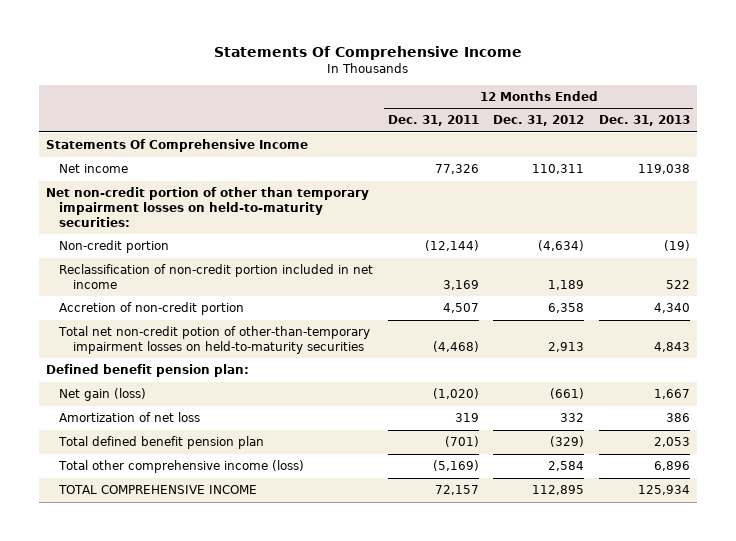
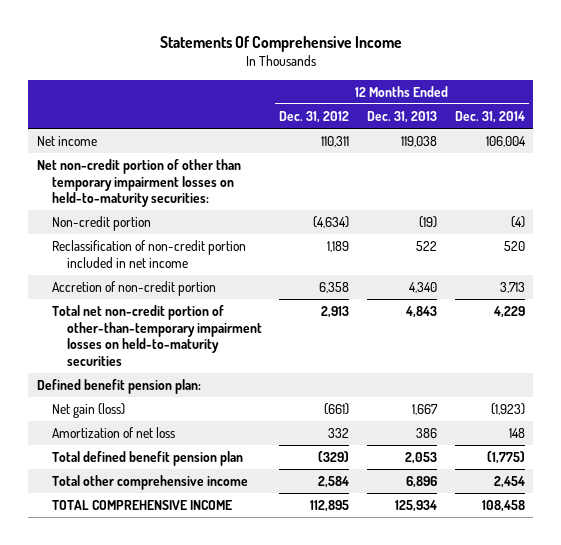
- | 12 Months Ended Dec. 31, 2011 | 12 Months Ended Dec. 31, 2012 | 12 Months Ended Dec. 31, 2013
+ | 12 Months Ended Dec. 31, 2012 | 12 Months Ended Dec. 31, 2013 | 12 Months Ended Dec. 31, 2014
- Statements Of Comprehensive Income
- Total net non-credit potion of other-than-temporary impairment losses on held-to-maturity securities | (4,468) | 2,913 | 4,843
+ Total net non-credit portion of other-than-temporary impairment losses on held-to-maturity securities | 2,913 | 4,843 | 4,229
- Total other comprehensive income (loss) | (5,169) | 2,584 | 6,896
+ Total other comprehensive income | 2,584 | 6,896 | 2,454

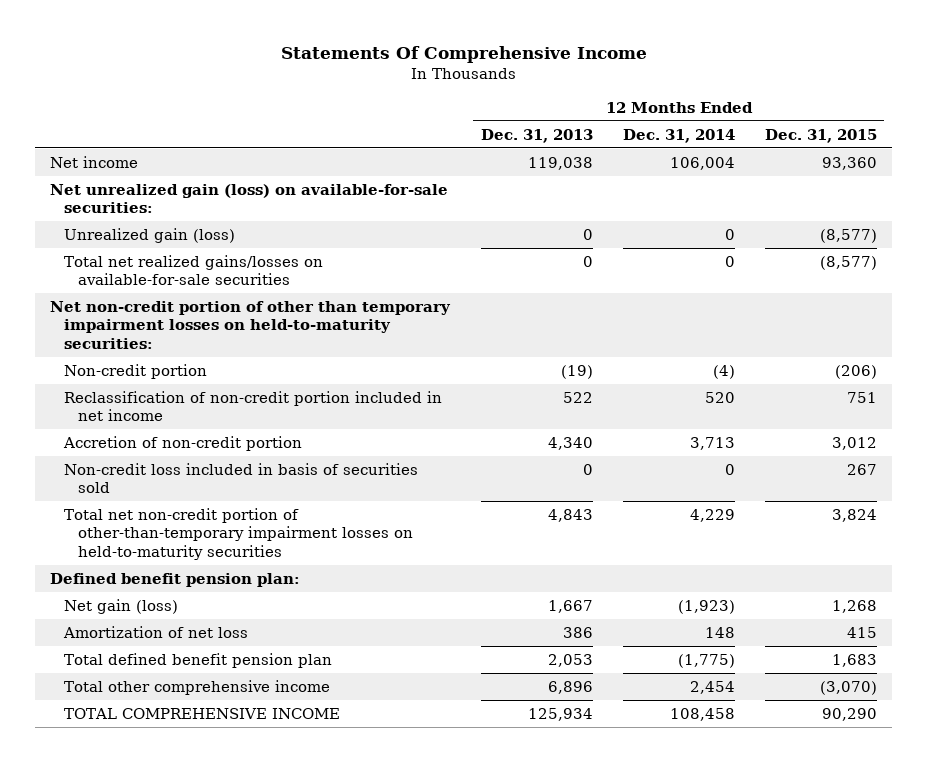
- | 12 Months Ended Dec. 31, 2012 | 12 Months Ended Dec. 31, 2013 | 12 Months Ended Dec. 31, 2014
+ | 12 Months Ended Dec. 31, 2013 | 12 Months Ended Dec. 31, 2014 | 12 Months Ended Dec. 31, 2015
+ Net unrealized gain (loss) on available-for-sale securities:
+ Unrealized gain (loss) | 0 | 0 | (8,577)
+ Total net realized gains/losses on available-for-sale securities | 0 | 0 | (8,577)
+ Non-credit loss included in basis of securities sold | 0 | 0 | 267

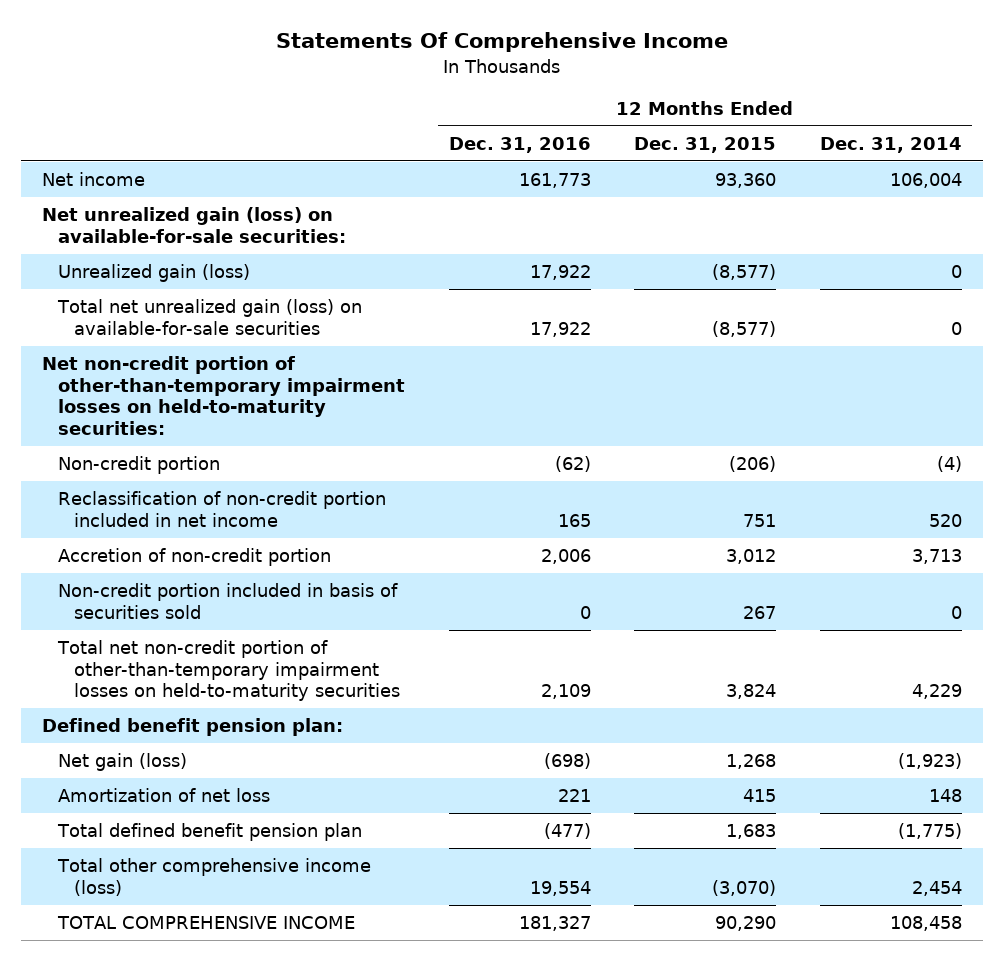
- | 12 Months Ended Dec. 31, 2013 | 12 Months Ended Dec. 31, 2014 | 12 Months Ended Dec. 31, 2015
+ | 12 Months Ended Dec. 31, 2016 | 12 Months Ended Dec. 31, 2015 | 12 Months Ended Dec. 31, 2014
- Total net realized gains/losses on available-for-sale securities | 0 | 0 | (8,577)
- Net non-credit portion of other than temporary impairment losses on held-to-maturity securities:
+ Total net unrealized gain (loss) on available-for-sale securities | 17,922 | (8,577) | 0
+ Net non-credit portion of other-than-temporary impairment losses on held-to-maturity securities:
- Non-credit loss included in basis of securities sold | 0 | 0 | 267
+ Non-credit portion included in basis of securities sold | 0 | 267 | 0
- Total other comprehensive income | 6,896 | 2,454 | (3,070)
+ Total other comprehensive income (loss) | 19,554 | (3,070) | 2,454

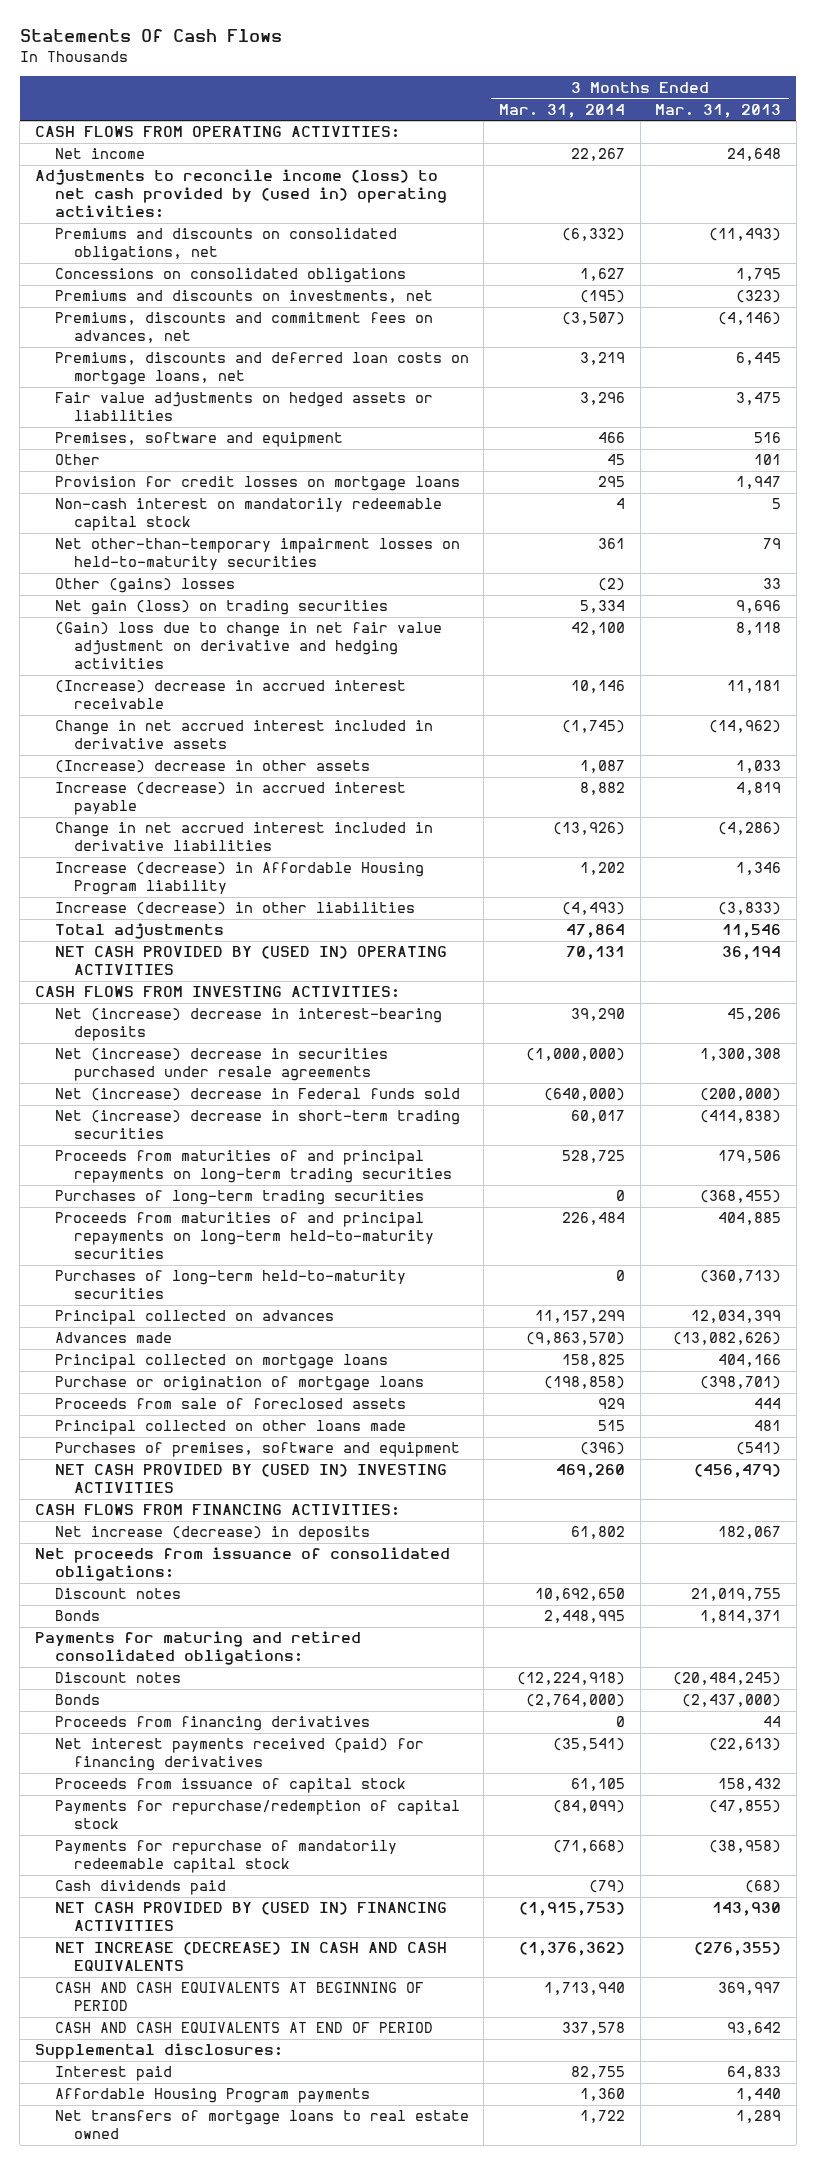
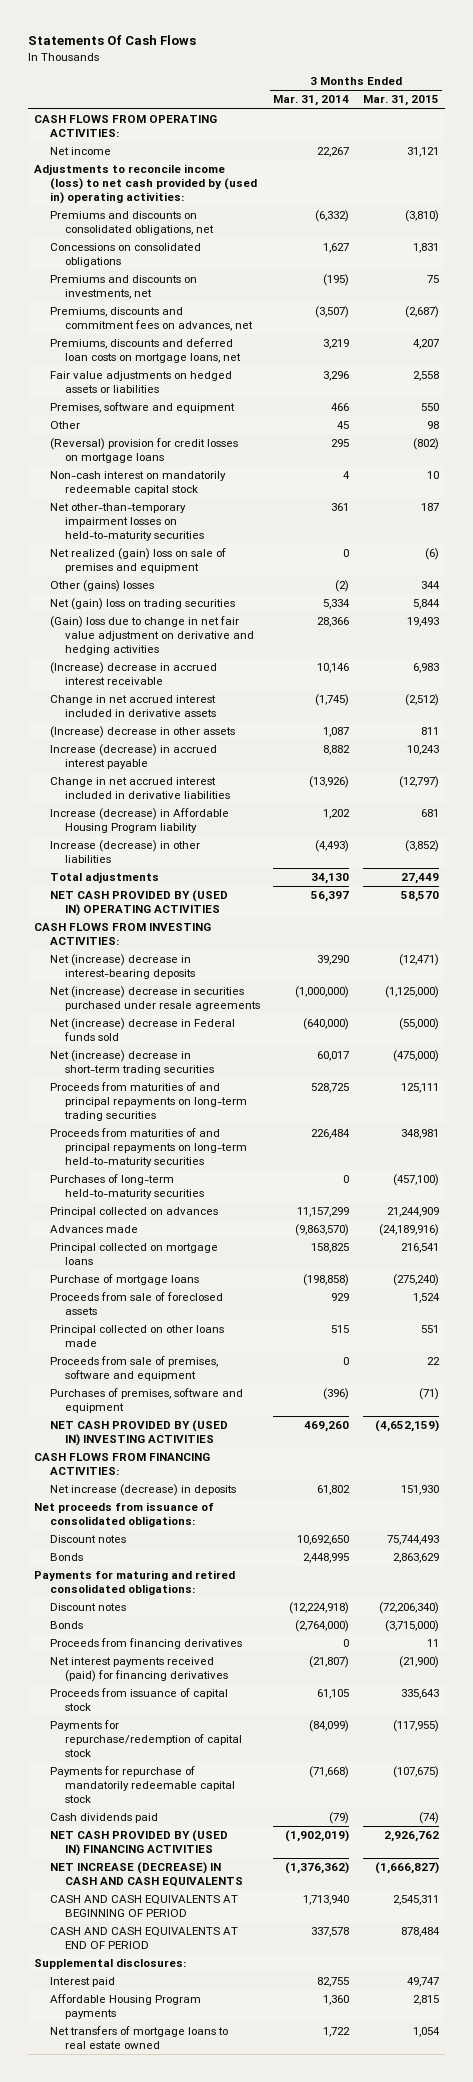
- | 3 Months Ended Mar. 31, 2014 | 3 Months Ended Mar. 31, 2013
+ | 3 Months Ended Mar. 31, 2014 | 3 Months Ended Mar. 31, 2015
- Provision for credit losses on mortgage loans | 295 | 1,947
+ (Reversal) provision for credit losses on mortgage loans | 295 | (802)
+ Net realized (gain) loss on sale of premises and equipment | 0 | (6)
- Net gain (loss) on trading securities | 5,334 | 9,696
- (Gain) loss due to change in net fair value adjustment on derivative and hedging activities | 42,100 | 8,118
+ Net (gain) loss on trading securities | 5,334 | 5,844
+ (Gain) loss due to change in net fair value adjustment on derivative and hedging activities | 28,366 | 19,493
- Total adjustments | 47,864 | 11,546
- NET CASH PROVIDED BY (USED IN) OPERATING ACTIVITIES | 70,131 | 36,194
+ Total adjustments | 34,130 | 27,449
+ NET CASH PROVIDED BY (USED IN) OPERATING ACTIVITIES | 56,397 | 58,570
- Purchases of long-term trading securities | 0 | (368,455)
- Purchase or origination of mortgage loans | (198,858) | (398,701)
+ Purchase of mortgage loans | (198,858) | (275,240)
+ Proceeds from sale of premises, software and equipment | 0 | 22
- Net interest payments received (paid) for financing derivatives | (35,541) | (22,613)
+ Net interest payments received (paid) for financing derivatives | (21,807) | (21,900)
- NET CASH PROVIDED BY (USED IN) FINANCING ACTIVITIES | (1,915,753) | 143,930
+ NET CASH PROVIDED BY (USED IN) FINANCING ACTIVITIES | (1,902,019) | 2,926,762

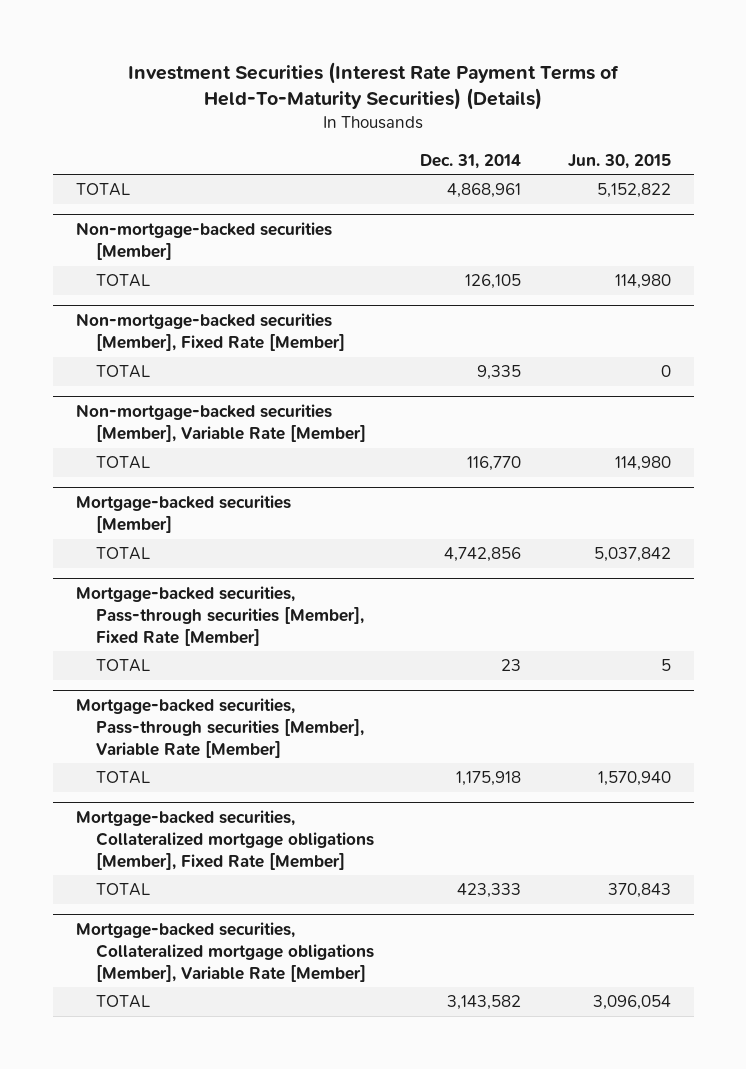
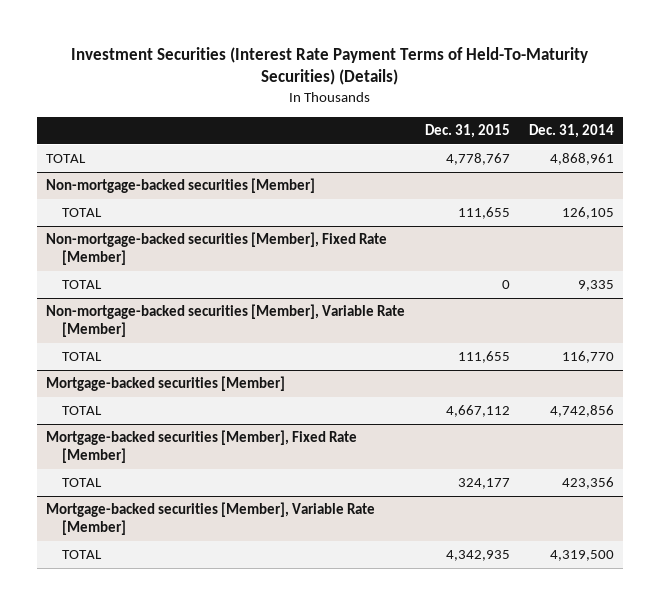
- | Dec. 31, 2014 | Jun. 30, 2015
+ | Dec. 31, 2015 | Dec. 31, 2014
- Mortgage-backed securities, Pass-through securities [Member], Fixed Rate [Member]
- TOTAL | 23 | 5
- Mortgage-backed securities, Pass-through securities [Member], Variable Rate [Member]
- TOTAL | 1,175,918 | 1,570,940
- Mortgage-backed securities, Collateralized mortgage obligations [Member], Fixed Rate [Member]
- TOTAL | 423,333 | 370,843
- Mortgage-backed securities, Collateralized mortgage obligations [Member], Variable Rate [Member]
- TOTAL | 3,143,582 | 3,096,054
+ Mortgage-backed securities [Member], Fixed Rate [Member]
+ TOTAL | 324,177 | 423,356
+ Mortgage-backed securities [Member], Variable Rate [Member]
+ TOTAL | 4,342,935 | 4,319,500

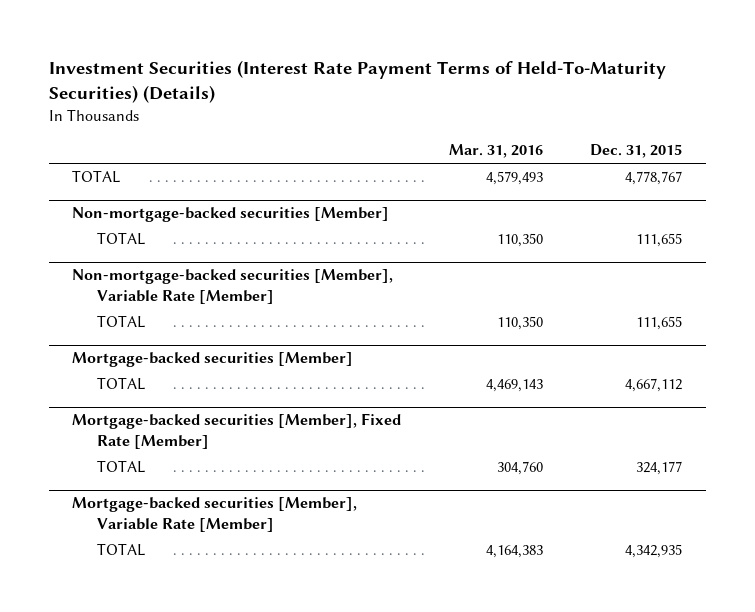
- | Dec. 31, 2015 | Dec. 31, 2014
+ | Mar. 31, 2016 | Dec. 31, 2015
- Non-mortgage-backed securities [Member], Fixed Rate [Member]
- TOTAL | 0 | 9,335

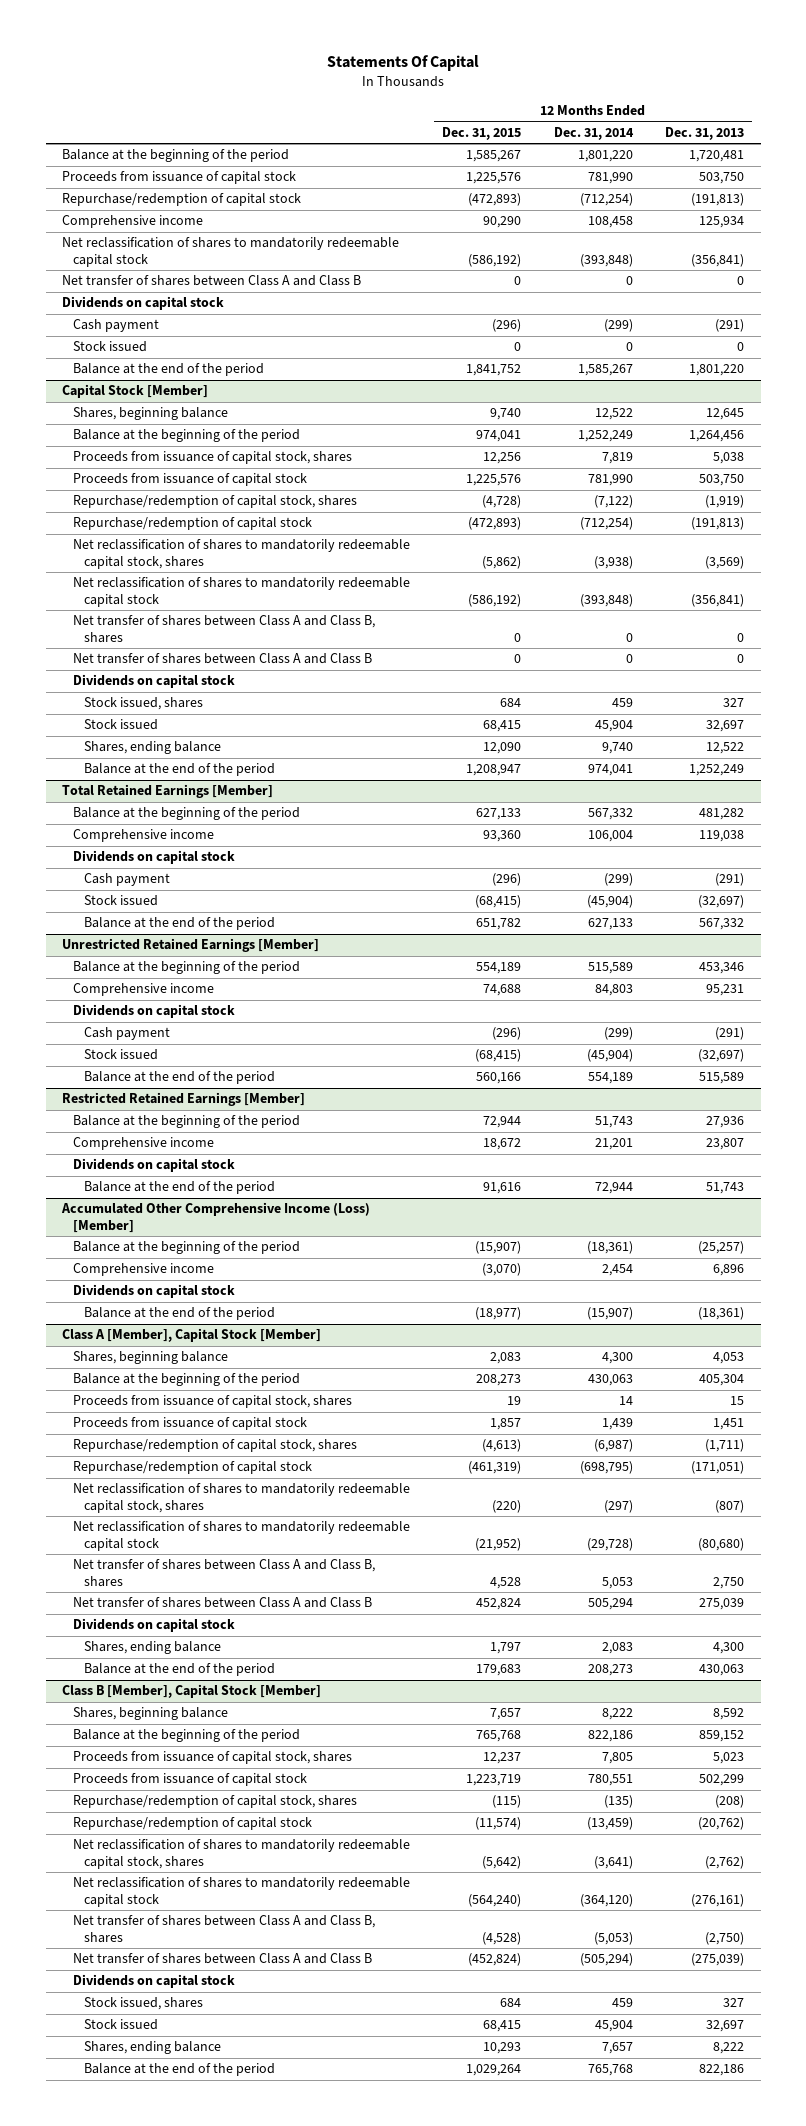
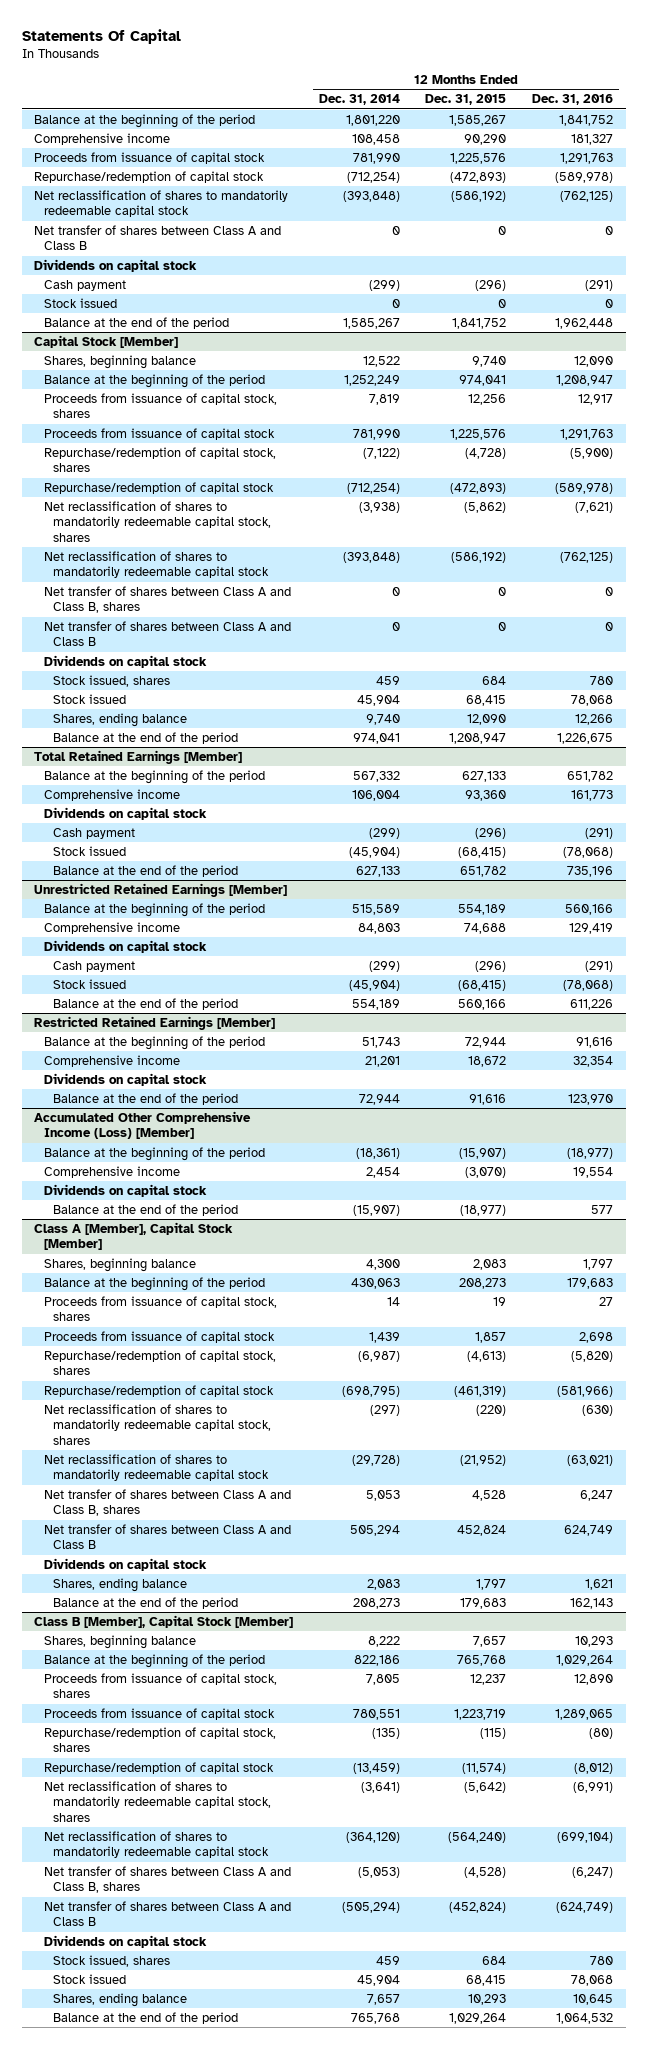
- | 12 Months Ended Dec. 31, 2015 | 12 Months Ended Dec. 31, 2014 | 12 Months Ended Dec. 31, 2013
+ | 12 Months Ended Dec. 31, 2014 | 12 Months Ended Dec. 31, 2015 | 12 Months Ended Dec. 31, 2016
moved up: Comprehensive income | 108,458 | 90,290 | 181,327

